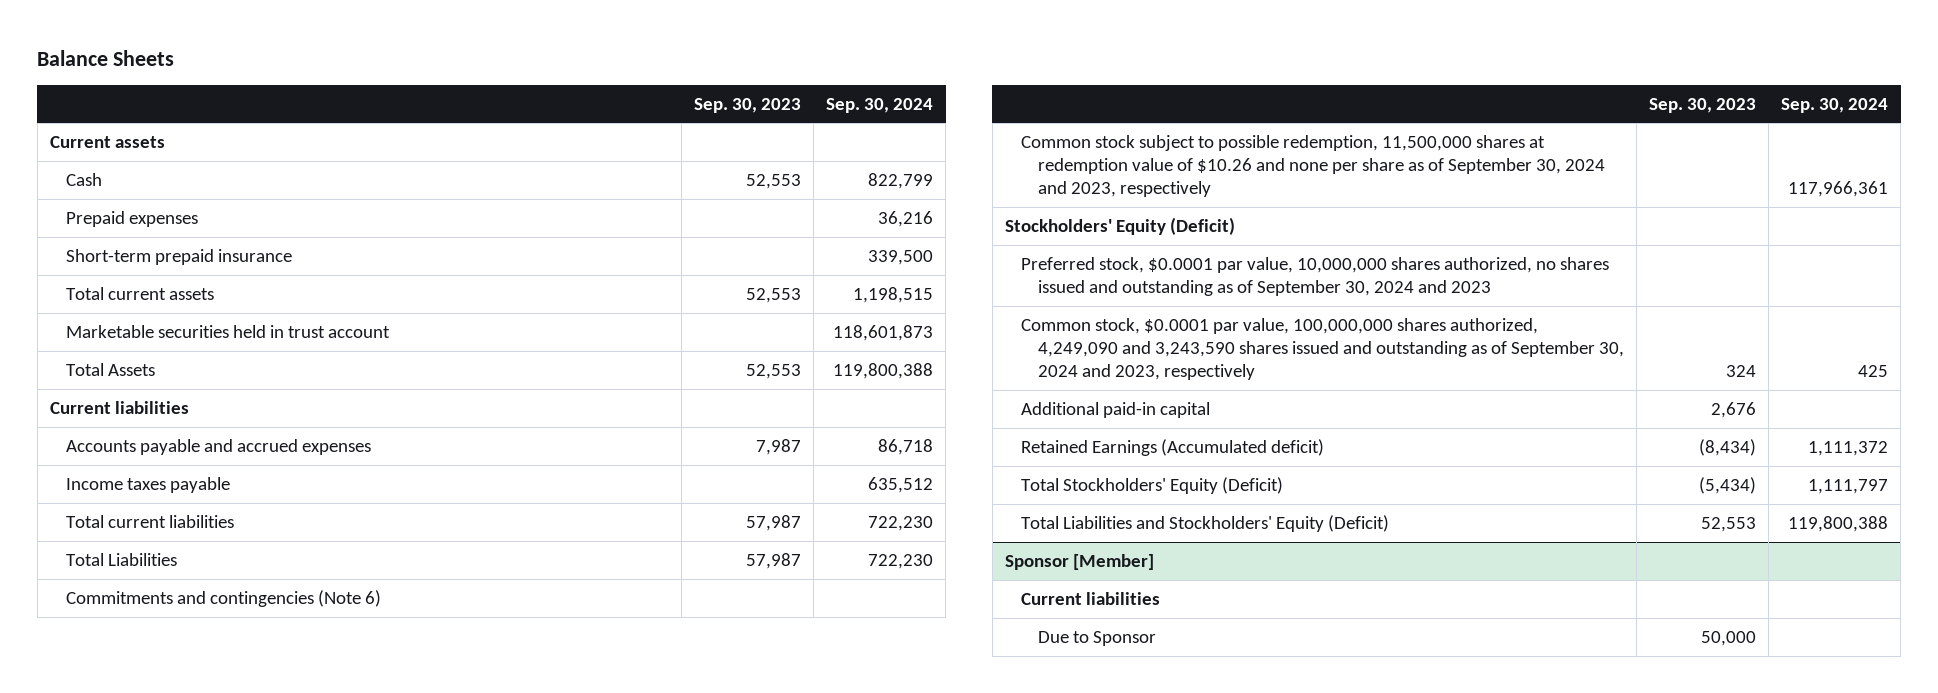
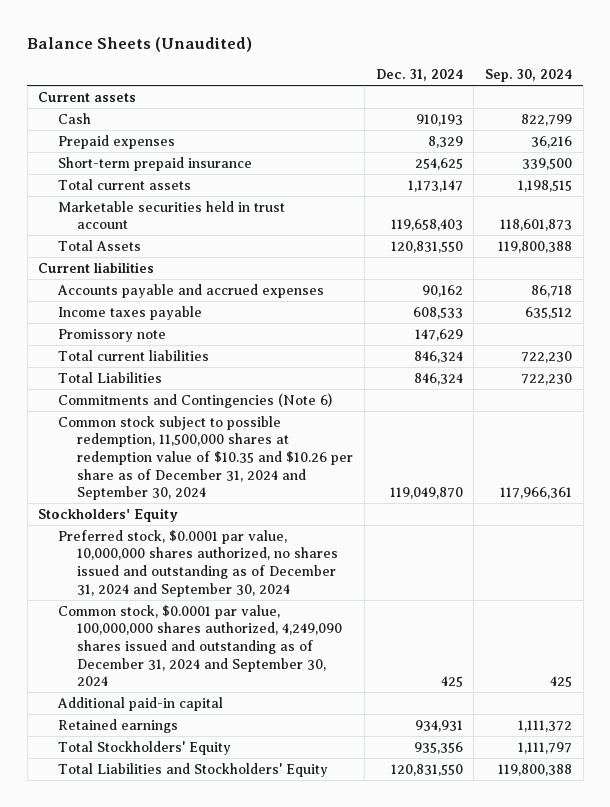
- Balance Sheets
+ Balance Sheets (Unaudited)
- | Sep. 30, 2023 | Sep. 30, 2024
+ | Dec. 31, 2024 | Sep. 30, 2024
+ Promissory note | 147,629 |
- Commitments and contingencies (Note 6)
- Common stock subject to possible redemption, 11,500,000 shares at redemption value of $10.26 and none per share as of September 30, 2024 and 2023, respectively | | 117,966,361
- Stockholders' Equity (Deficit)
- Preferred stock, $0.0001 par value, 10,000,000 shares authorized, no shares issued and outstanding as of September 30, 2024 and 2023
- Common stock, $0.0001 par value, 100,000,000 shares authorized, 4,249,090 and 3,243,590 shares issued and outstanding as of September 30, 2024 and 2023, respectively | 324 | 425
+ Commitments and Contingencies (Note 6)
+ Common stock subject to possible redemption, 11,500,000 shares at redemption value of $10.35 and $10.26 per share as of December 31, 2024 and September 30, 2024 | 119,049,870 | 117,966,361
+ Stockholders' Equity
+ Preferred stock, $0.0001 par value, 10,000,000 shares authorized, no shares issued and outstanding as of December 31, 2024 and September 30, 2024
+ Common stock, $0.0001 par value, 100,000,000 shares authorized, 4,249,090 shares issued and outstanding as of December 31, 2024 and September 30, 2024 | 425 | 425
- Retained Earnings (Accumulated deficit) | (8,434) | 1,111,372
- Total Stockholders' Equity (Deficit) | (5,434) | 1,111,797
- Total Liabilities and Stockholders' Equity (Deficit) | 52,553 | 119,800,388
- Sponsor [Member]
- Current liabilities
- Due to Sponsor | 50,000 |
+ Retained earnings | 934,931 | 1,111,372
+ Total Stockholders' Equity | 935,356 | 1,111,797
+ Total Liabilities and Stockholders' Equity | 120,831,550 | 119,800,388

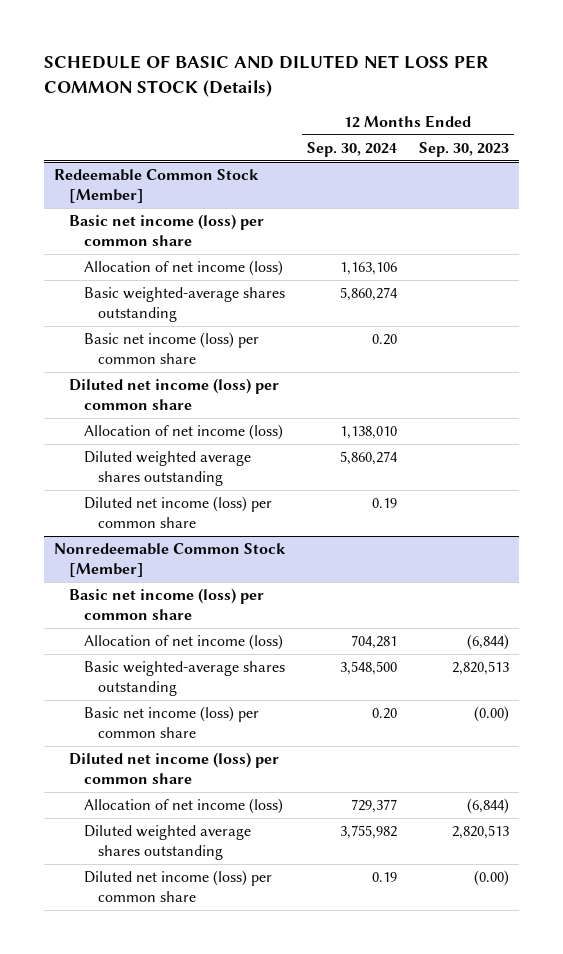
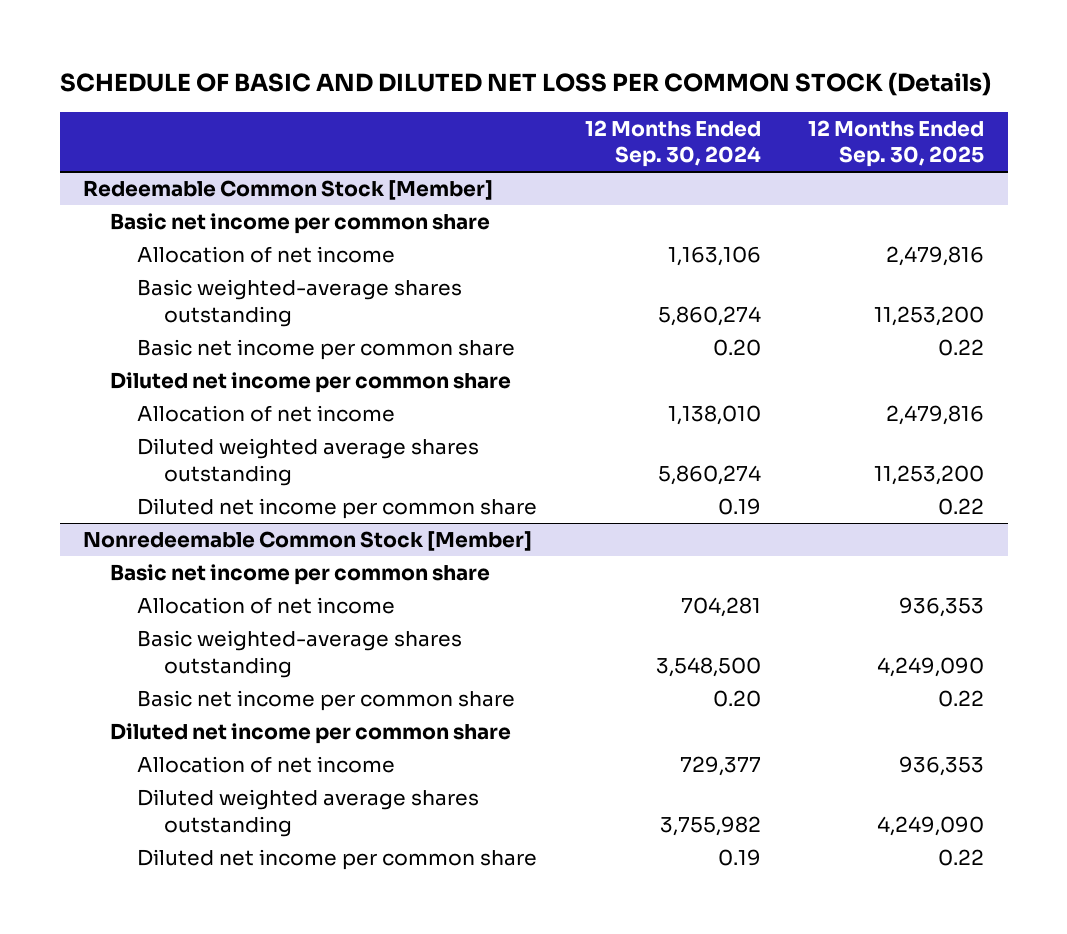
- | 12 Months Ended Sep. 30, 2024 | 12 Months Ended Sep. 30, 2023
+ | 12 Months Ended Sep. 30, 2024 | 12 Months Ended Sep. 30, 2025
@ Redeemable Common Stock [Member]
- Basic net income (loss) per common share
- Allocation of net income (loss) | 1,163,106 |
+ Basic net income per common share
+ Allocation of net income | 1,163,106 | 2,479,816
- Basic net income (loss) per common share | 0.20 |
- Diluted net income (loss) per common share
- Allocation of net income (loss) | 1,138,010 |
+ Basic net income per common share | 0.20 | 0.22
+ Diluted net income per common share
+ Allocation of net income | 1,138,010 | 2,479,816
- Diluted net income (loss) per common share | 0.19 |
+ Diluted net income per common share | 0.19 | 0.22
@ Nonredeemable Common Stock [Member]
- Basic net income (loss) per common share
- Allocation of net income (loss) | 704,281 | (6,844)
+ Basic net income per common share
+ Allocation of net income | 704,281 | 936,353
- Basic net income (loss) per common share | 0.20 | (0.00)
- Diluted net income (loss) per common share
- Allocation of net income (loss) | 729,377 | (6,844)
+ Basic net income per common share | 0.20 | 0.22
+ Diluted net income per common share
+ Allocation of net income | 729,377 | 936,353
- Diluted net income (loss) per common share | 0.19 | (0.00)
+ Diluted net income per common share | 0.19 | 0.22

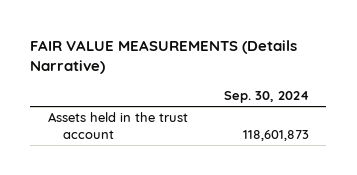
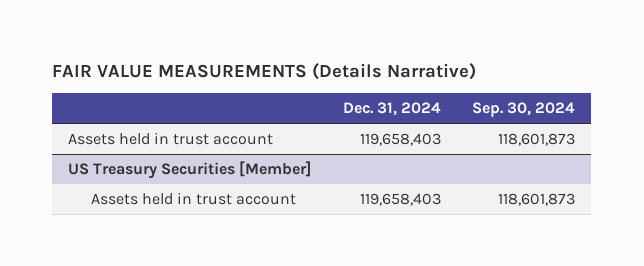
- | Sep. 30, 2024
+ | Dec. 31, 2024 | Sep. 30, 2024
- Assets held in the trust account | 118,601,873
+ Assets held in trust account | 119,658,403 | 118,601,873
+ US Treasury Securities [Member]
+ Assets held in trust account | 119,658,403 | 118,601,873

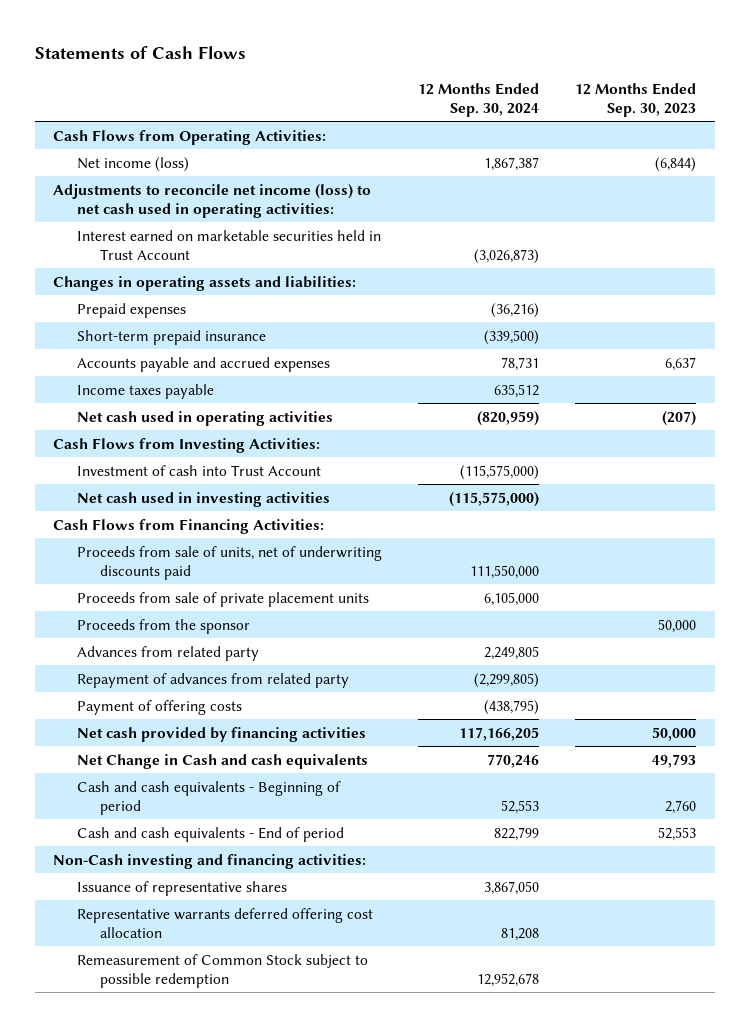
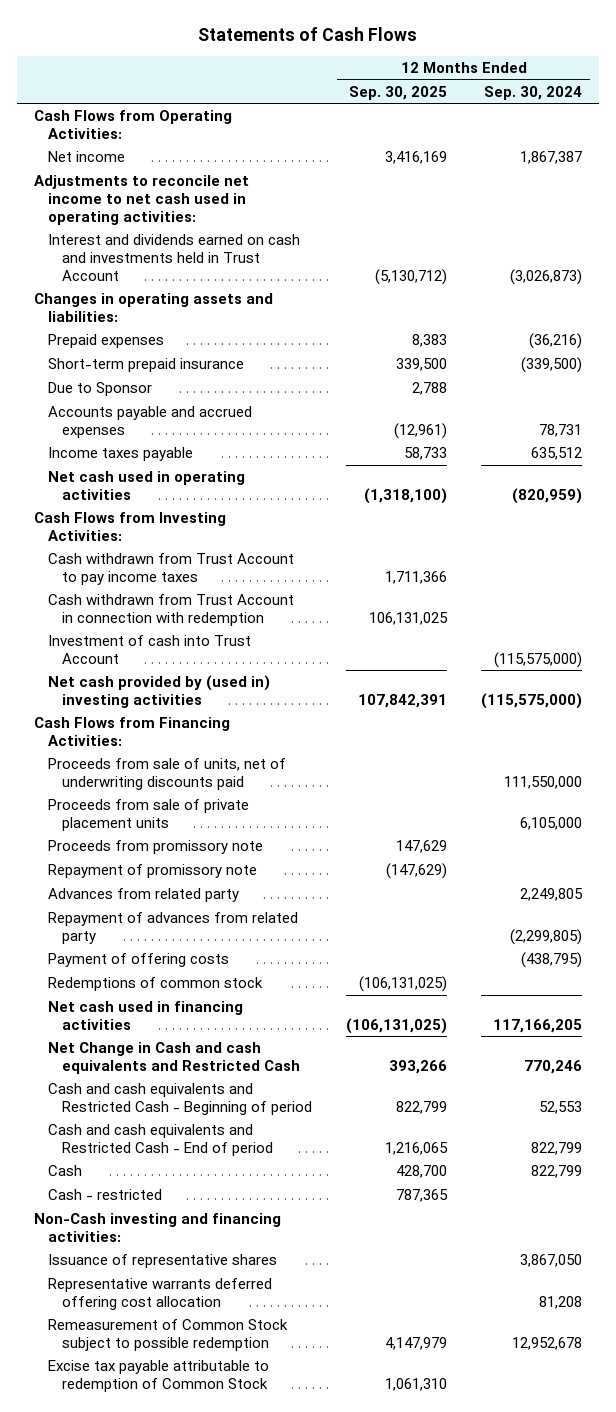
- | 12 Months Ended Sep. 30, 2024 | 12 Months Ended Sep. 30, 2023
+ | 12 Months Ended Sep. 30, 2025 | 12 Months Ended Sep. 30, 2024
- Net income (loss) | 1,867,387 | (6,844)
- Adjustments to reconcile net income (loss) to net cash used in operating activities:
- Interest earned on marketable securities held in Trust Account | (3,026,873) |
+ Net income | 3,416,169 | 1,867,387
+ Adjustments to reconcile net income to net cash used in operating activities:
+ Interest and dividends earned on cash and investments held in Trust Account | (5,130,712) | (3,026,873)
+ Due to Sponsor | 2,788 |
+ Cash withdrawn from Trust Account to pay income taxes | 1,711,366 |
+ Cash withdrawn from Trust Account in connection with redemption | 106,131,025 |
- Net cash used in investing activities | (115,575,000) |
+ Net cash provided by (used in) investing activities | 107,842,391 | (115,575,000)
- Proceeds from the sponsor | | 50,000
+ Proceeds from promissory note | 147,629 |
+ Repayment of promissory note | (147,629) |
- Net cash provided by financing activities | 117,166,205 | 50,000
- Net Change in Cash and cash equivalents | 770,246 | 49,793
- Cash and cash equivalents - Beginning of period | 52,553 | 2,760
- Cash and cash equivalents - End of period | 822,799 | 52,553
+ Redemptions of common stock | (106,131,025) |
+ Net cash used in financing activities | (106,131,025) | 117,166,205
+ Net Change in Cash and cash equivalents and Restricted Cash | 393,266 | 770,246
+ Cash and cash equivalents and Restricted Cash - Beginning of period | 822,799 | 52,553
+ Cash and cash equivalents and Restricted Cash - End of period | 1,216,065 | 822,799
+ Cash | 428,700 | 822,799
+ Cash - restricted | 787,365 |
+ Excise tax payable attributable to redemption of Common Stock | 1,061,310 |

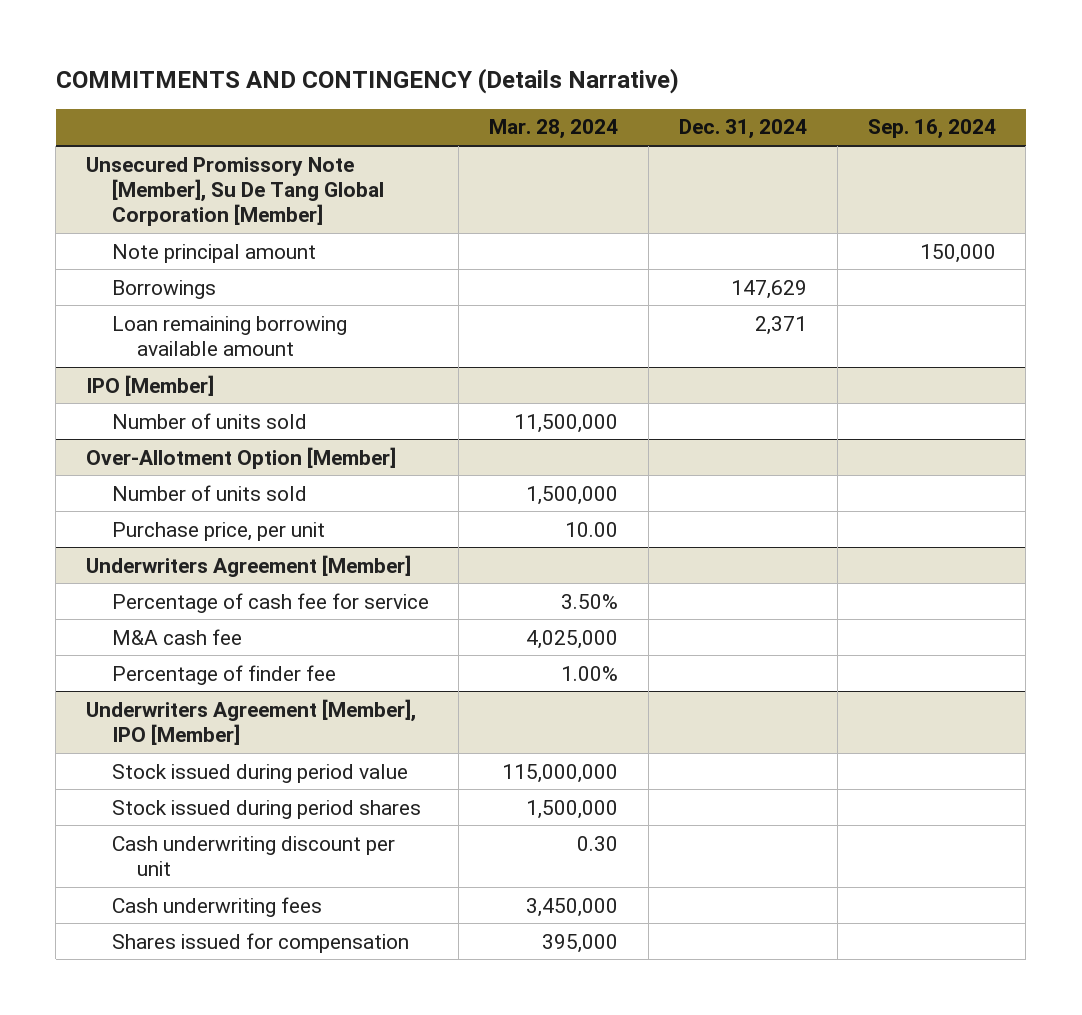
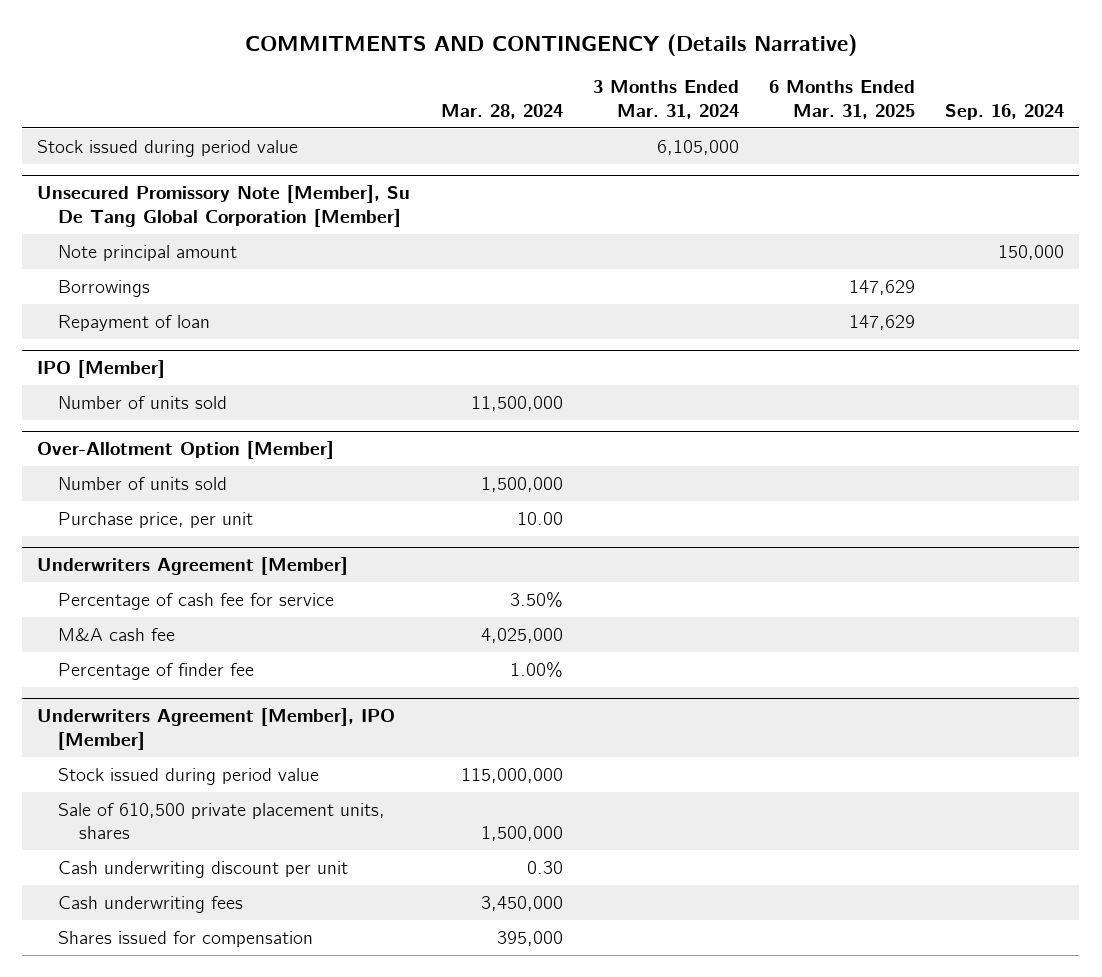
- | Mar. 28, 2024 | Dec. 31, 2024 | Sep. 16, 2024
+ | Mar. 28, 2024 | 3 Months Ended Mar. 31, 2024 | 6 Months Ended Mar. 31, 2025 | Sep. 16, 2024
+ Stock issued during period value | | 6,105,000 | |
@ Unsecured Promissory Note [Member], Su De Tang Global Corporation [Member]
- Loan remaining borrowing available amount | | 2,371 |
+ Repayment of loan | | | 147,629 |
@ Underwriters Agreement [Member], IPO [Member]
- Stock issued during period shares | 1,500,000 | |
+ Sale of 610,500 private placement units, shares | 1,500,000 | | |

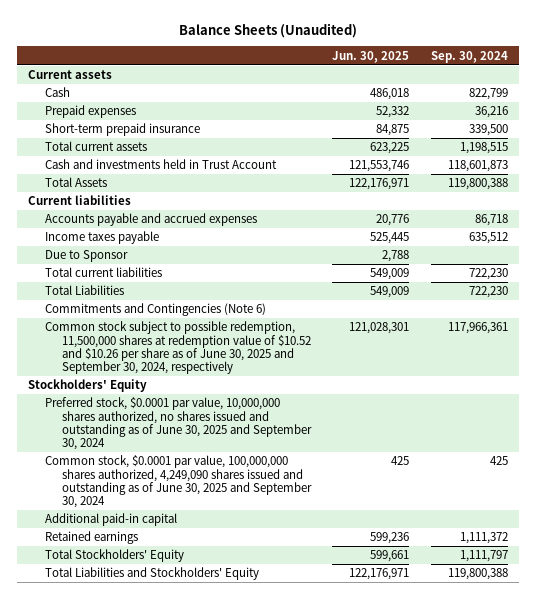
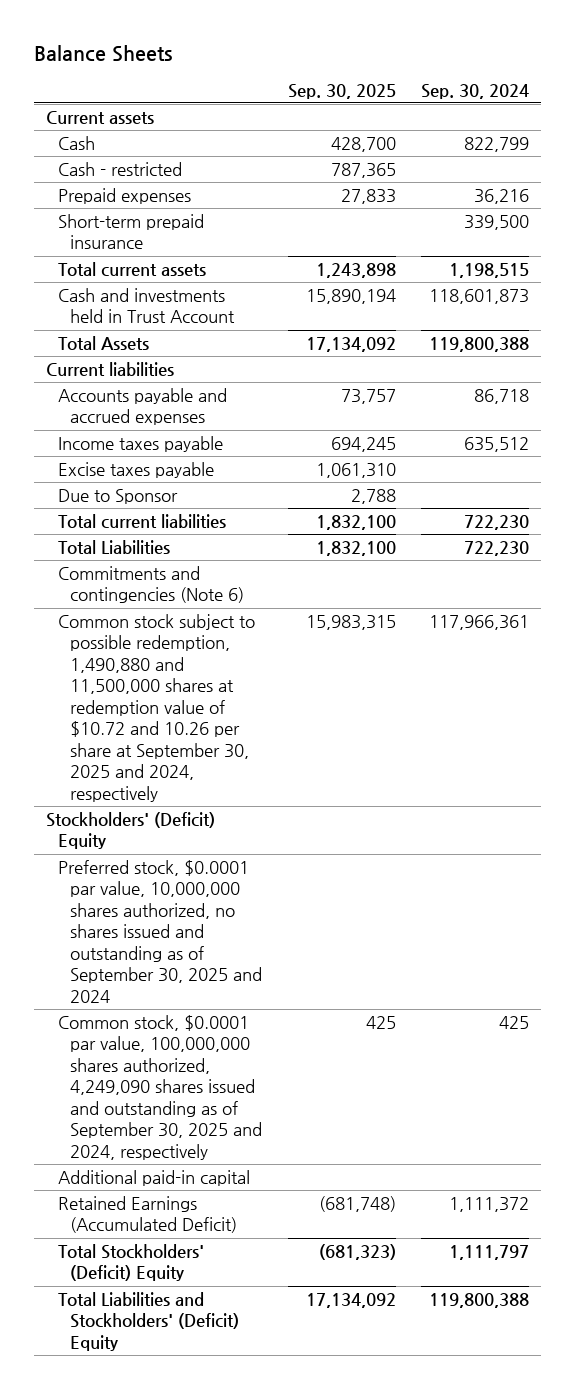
- Balance Sheets (Unaudited)
+ Balance Sheets
- | Jun. 30, 2025 | Sep. 30, 2024
+ | Sep. 30, 2025 | Sep. 30, 2024
+ Cash - restricted | 787,365 |
+ Excise taxes payable | 1,061,310 |
- Commitments and Contingencies (Note 6)
- Common stock subject to possible redemption, 11,500,000 shares at redemption value of $10.52 and $10.26 per share as of June 30, 2025 and September 30, 2024, respectively | 121,028,301 | 117,966,361
- Stockholders' Equity
- Preferred stock, $0.0001 par value, 10,000,000 shares authorized, no shares issued and outstanding as of June 30, 2025 and September 30, 2024
- Common stock, $0.0001 par value, 100,000,000 shares authorized, 4,249,090 shares issued and outstanding as of June 30, 2025 and September 30, 2024 | 425 | 425
+ Commitments and contingencies (Note 6)
+ Common stock subject to possible redemption, 1,490,880 and 11,500,000 shares at redemption value of $10.72 and 10.26 per share at September 30, 2025 and 2024, respectively | 15,983,315 | 117,966,361
+ Stockholders' (Deficit) Equity
+ Preferred stock, $0.0001 par value, 10,000,000 shares authorized, no shares issued and outstanding as of September 30, 2025 and 2024
+ Common stock, $0.0001 par value, 100,000,000 shares authorized, 4,249,090 shares issued and outstanding as of September 30, 2025 and 2024, respectively | 425 | 425
- Retained earnings | 599,236 | 1,111,372
- Total Stockholders' Equity | 599,661 | 1,111,797
- Total Liabilities and Stockholders' Equity | 122,176,971 | 119,800,388
+ Retained Earnings (Accumulated Deficit) | (681,748) | 1,111,372
+ Total Stockholders' (Deficit) Equity | (681,323) | 1,111,797
+ Total Liabilities and Stockholders' (Deficit) Equity | 17,134,092 | 119,800,388

